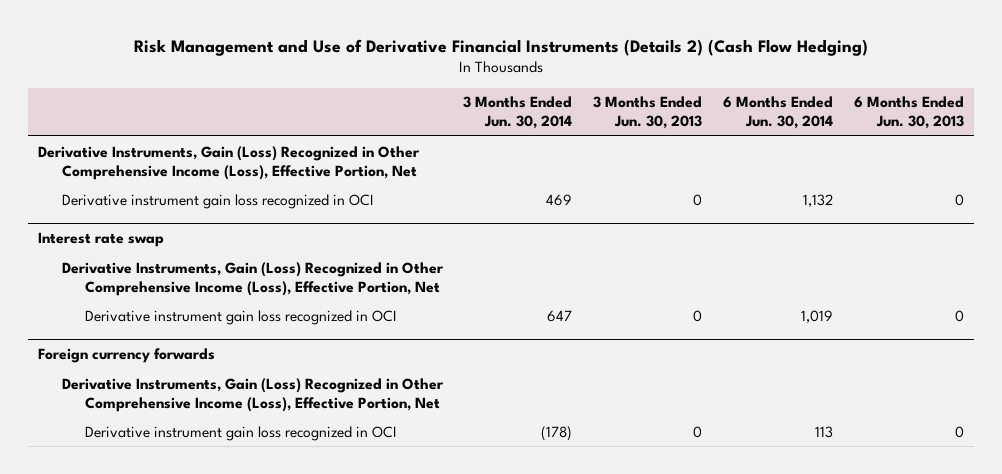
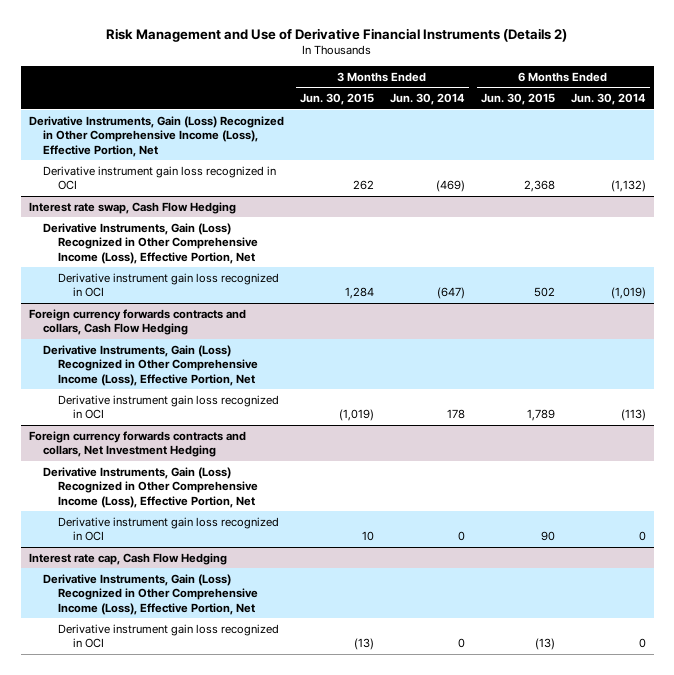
- Risk Management and Use of Derivative Financial Instruments (Details 2) (Cash Flow Hedging)
+ Risk Management and Use of Derivative Financial Instruments (Details 2)
- | 3 Months Ended Jun. 30, 2014 | 3 Months Ended Jun. 30, 2013 | 6 Months Ended Jun. 30, 2014 | 6 Months Ended Jun. 30, 2013
+ | 3 Months Ended Jun. 30, 2015 | 3 Months Ended Jun. 30, 2014 | 6 Months Ended Jun. 30, 2015 | 6 Months Ended Jun. 30, 2014
- Derivative instrument gain loss recognized in OCI | 469 | 0 | 1,132 | 0
- Interest rate swap
+ Derivative instrument gain loss recognized in OCI | 262 | (469) | 2,368 | (1,132)
+ Interest rate swap, Cash Flow Hedging
- Derivative instrument gain loss recognized in OCI | 647 | 0 | 1,019 | 0
- Foreign currency forwards
+ Derivative instrument gain loss recognized in OCI | 1,284 | (647) | 502 | (1,019)
+ Foreign currency forwards contracts and collars, Cash Flow Hedging
- Derivative instrument gain loss recognized in OCI | (178) | 0 | 113 | 0
+ Derivative instrument gain loss recognized in OCI | (1,019) | 178 | 1,789 | (113)
+ Foreign currency forwards contracts and collars, Net Investment Hedging
+ Derivative Instruments, Gain (Loss) Recognized in Other Comprehensive Income (Loss), Effective Portion, Net
+ Derivative instrument gain loss recognized in OCI | 10 | 0 | 90 | 0
+ Interest rate cap, Cash Flow Hedging
+ Derivative Instruments, Gain (Loss) Recognized in Other Comprehensive Income (Loss), Effective Portion, Net
+ Derivative instrument gain loss recognized in OCI | (13) | 0 | (13) | 0

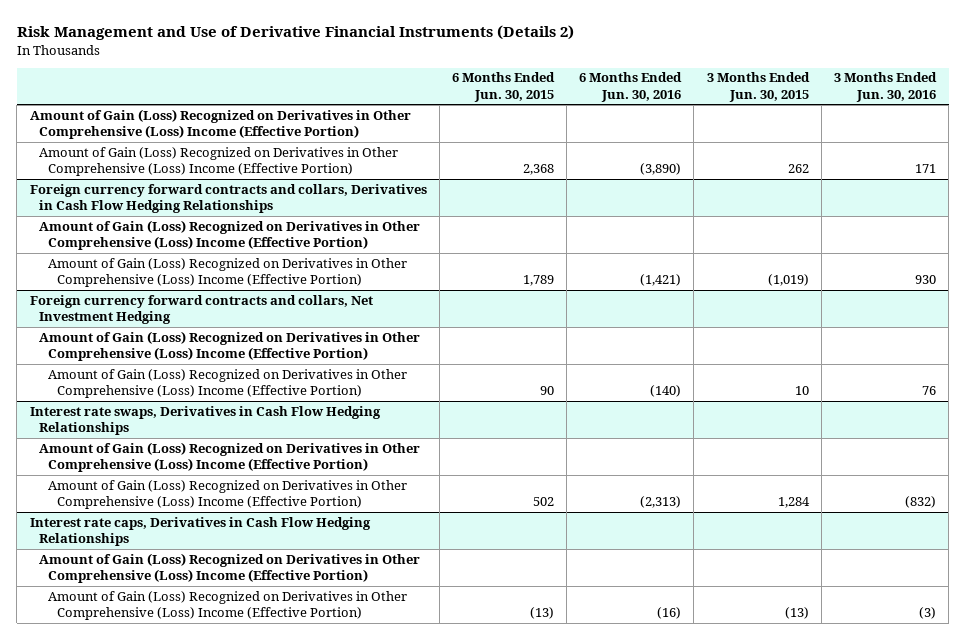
- | 3 Months Ended Jun. 30, 2015 | 3 Months Ended Jun. 30, 2014 | 6 Months Ended Jun. 30, 2015 | 6 Months Ended Jun. 30, 2014
+ | 6 Months Ended Jun. 30, 2015 | 6 Months Ended Jun. 30, 2016 | 3 Months Ended Jun. 30, 2015 | 3 Months Ended Jun. 30, 2016
- Derivative Instruments, Gain (Loss) Recognized in Other Comprehensive Income (Loss), Effective Portion, Net
- Derivative instrument gain loss recognized in OCI | 262 | (469) | 2,368 | (1,132)
- Interest rate swap, Cash Flow Hedging
- Derivative Instruments, Gain (Loss) Recognized in Other Comprehensive Income (Loss), Effective Portion, Net
- Derivative instrument gain loss recognized in OCI | 1,284 | (647) | 502 | (1,019)
- Foreign currency forwards contracts and collars, Cash Flow Hedging
- Derivative Instruments, Gain (Loss) Recognized in Other Comprehensive Income (Loss), Effective Portion, Net
- Derivative instrument gain loss recognized in OCI | (1,019) | 178 | 1,789 | (113)
- Foreign currency forwards contracts and collars, Net Investment Hedging
- Derivative Instruments, Gain (Loss) Recognized in Other Comprehensive Income (Loss), Effective Portion, Net
- Derivative instrument gain loss recognized in OCI | 10 | 0 | 90 | 0
- Interest rate cap, Cash Flow Hedging
- Derivative Instruments, Gain (Loss) Recognized in Other Comprehensive Income (Loss), Effective Portion, Net
- Derivative instrument gain loss recognized in OCI | (13) | 0 | (13) | 0
+ Amount of Gain (Loss) Recognized on Derivatives in Other Comprehensive (Loss) Income (Effective Portion)
+ Amount of Gain (Loss) Recognized on Derivatives in Other Comprehensive (Loss) Income (Effective Portion) | 2,368 | (3,890) | 262 | 171
+ Foreign currency forward contracts and collars, Derivatives in Cash Flow Hedging Relationships
+ Amount of Gain (Loss) Recognized on Derivatives in Other Comprehensive (Loss) Income (Effective Portion)
+ Amount of Gain (Loss) Recognized on Derivatives in Other Comprehensive (Loss) Income (Effective Portion) | 1,789 | (1,421) | (1,019) | 930
+ Foreign currency forward contracts and collars, Net Investment Hedging
+ Amount of Gain (Loss) Recognized on Derivatives in Other Comprehensive (Loss) Income (Effective Portion)
+ Amount of Gain (Loss) Recognized on Derivatives in Other Comprehensive (Loss) Income (Effective Portion) | 90 | (140) | 10 | 76
+ Interest rate swaps, Derivatives in Cash Flow Hedging Relationships
+ Amount of Gain (Loss) Recognized on Derivatives in Other Comprehensive (Loss) Income (Effective Portion)
+ Amount of Gain (Loss) Recognized on Derivatives in Other Comprehensive (Loss) Income (Effective Portion) | 502 | (2,313) | 1,284 | (832)
+ Interest rate caps, Derivatives in Cash Flow Hedging Relationships
+ Amount of Gain (Loss) Recognized on Derivatives in Other Comprehensive (Loss) Income (Effective Portion)
+ Amount of Gain (Loss) Recognized on Derivatives in Other Comprehensive (Loss) Income (Effective Portion) | (13) | (16) | (13) | (3)

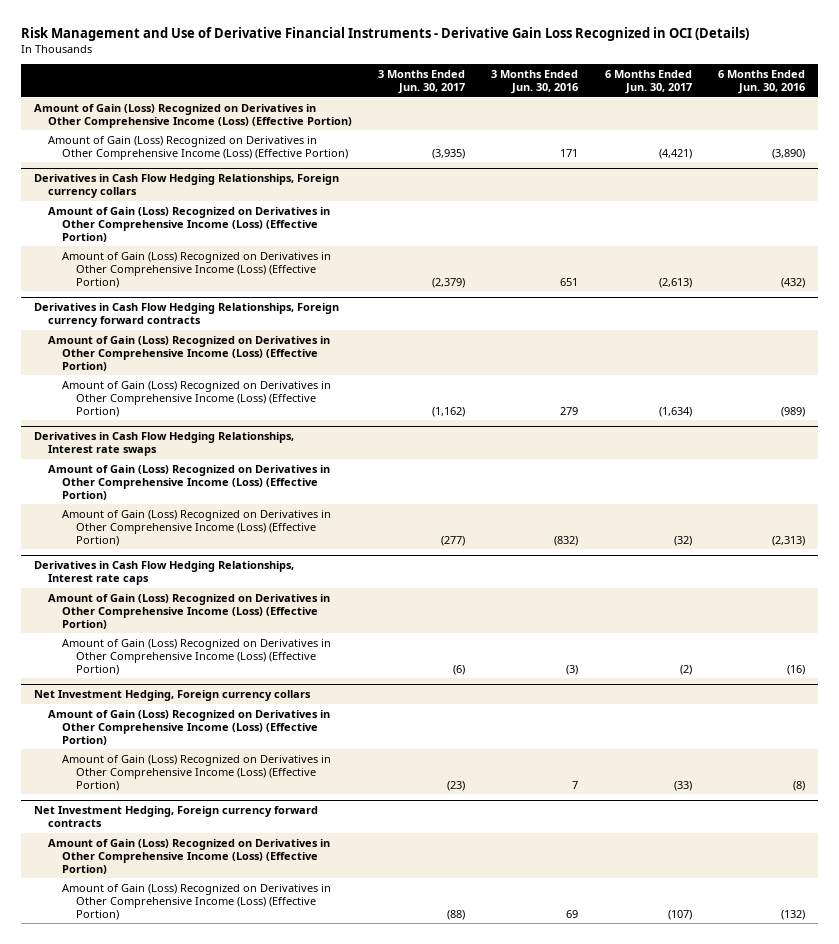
- Risk Management and Use of Derivative Financial Instruments (Details 2)
+ Risk Management and Use of Derivative Financial Instruments - Derivative Gain Loss Recognized in OCI (Details)
- | 6 Months Ended Jun. 30, 2015 | 6 Months Ended Jun. 30, 2016 | 3 Months Ended Jun. 30, 2015 | 3 Months Ended Jun. 30, 2016
+ | 3 Months Ended Jun. 30, 2017 | 3 Months Ended Jun. 30, 2016 | 6 Months Ended Jun. 30, 2017 | 6 Months Ended Jun. 30, 2016
- Amount of Gain (Loss) Recognized on Derivatives in Other Comprehensive (Loss) Income (Effective Portion)
- Amount of Gain (Loss) Recognized on Derivatives in Other Comprehensive (Loss) Income (Effective Portion) | 2,368 | (3,890) | 262 | 171
- Foreign currency forward contracts and collars, Derivatives in Cash Flow Hedging Relationships
- Amount of Gain (Loss) Recognized on Derivatives in Other Comprehensive (Loss) Income (Effective Portion)
- Amount of Gain (Loss) Recognized on Derivatives in Other Comprehensive (Loss) Income (Effective Portion) | 1,789 | (1,421) | (1,019) | 930
- Foreign currency forward contracts and collars, Net Investment Hedging
- Amount of Gain (Loss) Recognized on Derivatives in Other Comprehensive (Loss) Income (Effective Portion)
- Amount of Gain (Loss) Recognized on Derivatives in Other Comprehensive (Loss) Income (Effective Portion) | 90 | (140) | 10 | 76
- Interest rate swaps, Derivatives in Cash Flow Hedging Relationships
- Amount of Gain (Loss) Recognized on Derivatives in Other Comprehensive (Loss) Income (Effective Portion)
- Amount of Gain (Loss) Recognized on Derivatives in Other Comprehensive (Loss) Income (Effective Portion) | 502 | (2,313) | 1,284 | (832)
- Interest rate caps, Derivatives in Cash Flow Hedging Relationships
- Amount of Gain (Loss) Recognized on Derivatives in Other Comprehensive (Loss) Income (Effective Portion)
- Amount of Gain (Loss) Recognized on Derivatives in Other Comprehensive (Loss) Income (Effective Portion) | (13) | (16) | (13) | (3)
+ Amount of Gain (Loss) Recognized on Derivatives in Other Comprehensive Income (Loss) (Effective Portion)
+ Amount of Gain (Loss) Recognized on Derivatives in Other Comprehensive Income (Loss) (Effective Portion) | (3,935) | 171 | (4,421) | (3,890)
+ Derivatives in Cash Flow Hedging Relationships, Foreign currency collars
+ Amount of Gain (Loss) Recognized on Derivatives in Other Comprehensive Income (Loss) (Effective Portion)
+ Amount of Gain (Loss) Recognized on Derivatives in Other Comprehensive Income (Loss) (Effective Portion) | (2,379) | 651 | (2,613) | (432)
+ Derivatives in Cash Flow Hedging Relationships, Foreign currency forward contracts
+ Amount of Gain (Loss) Recognized on Derivatives in Other Comprehensive Income (Loss) (Effective Portion)
+ Amount of Gain (Loss) Recognized on Derivatives in Other Comprehensive Income (Loss) (Effective Portion) | (1,162) | 279 | (1,634) | (989)
+ Derivatives in Cash Flow Hedging Relationships, Interest rate swaps
+ Amount of Gain (Loss) Recognized on Derivatives in Other Comprehensive Income (Loss) (Effective Portion)
+ Amount of Gain (Loss) Recognized on Derivatives in Other Comprehensive Income (Loss) (Effective Portion) | (277) | (832) | (32) | (2,313)
+ Derivatives in Cash Flow Hedging Relationships, Interest rate caps
+ Amount of Gain (Loss) Recognized on Derivatives in Other Comprehensive Income (Loss) (Effective Portion)
+ Amount of Gain (Loss) Recognized on Derivatives in Other Comprehensive Income (Loss) (Effective Portion) | (6) | (3) | (2) | (16)
+ Net Investment Hedging, Foreign currency collars
+ Amount of Gain (Loss) Recognized on Derivatives in Other Comprehensive Income (Loss) (Effective Portion)
+ Amount of Gain (Loss) Recognized on Derivatives in Other Comprehensive Income (Loss) (Effective Portion) | (23) | 7 | (33) | (8)
+ Net Investment Hedging, Foreign currency forward contracts
+ Amount of Gain (Loss) Recognized on Derivatives in Other Comprehensive Income (Loss) (Effective Portion)
+ Amount of Gain (Loss) Recognized on Derivatives in Other Comprehensive Income (Loss) (Effective Portion) | (88) | 69 | (107) | (132)

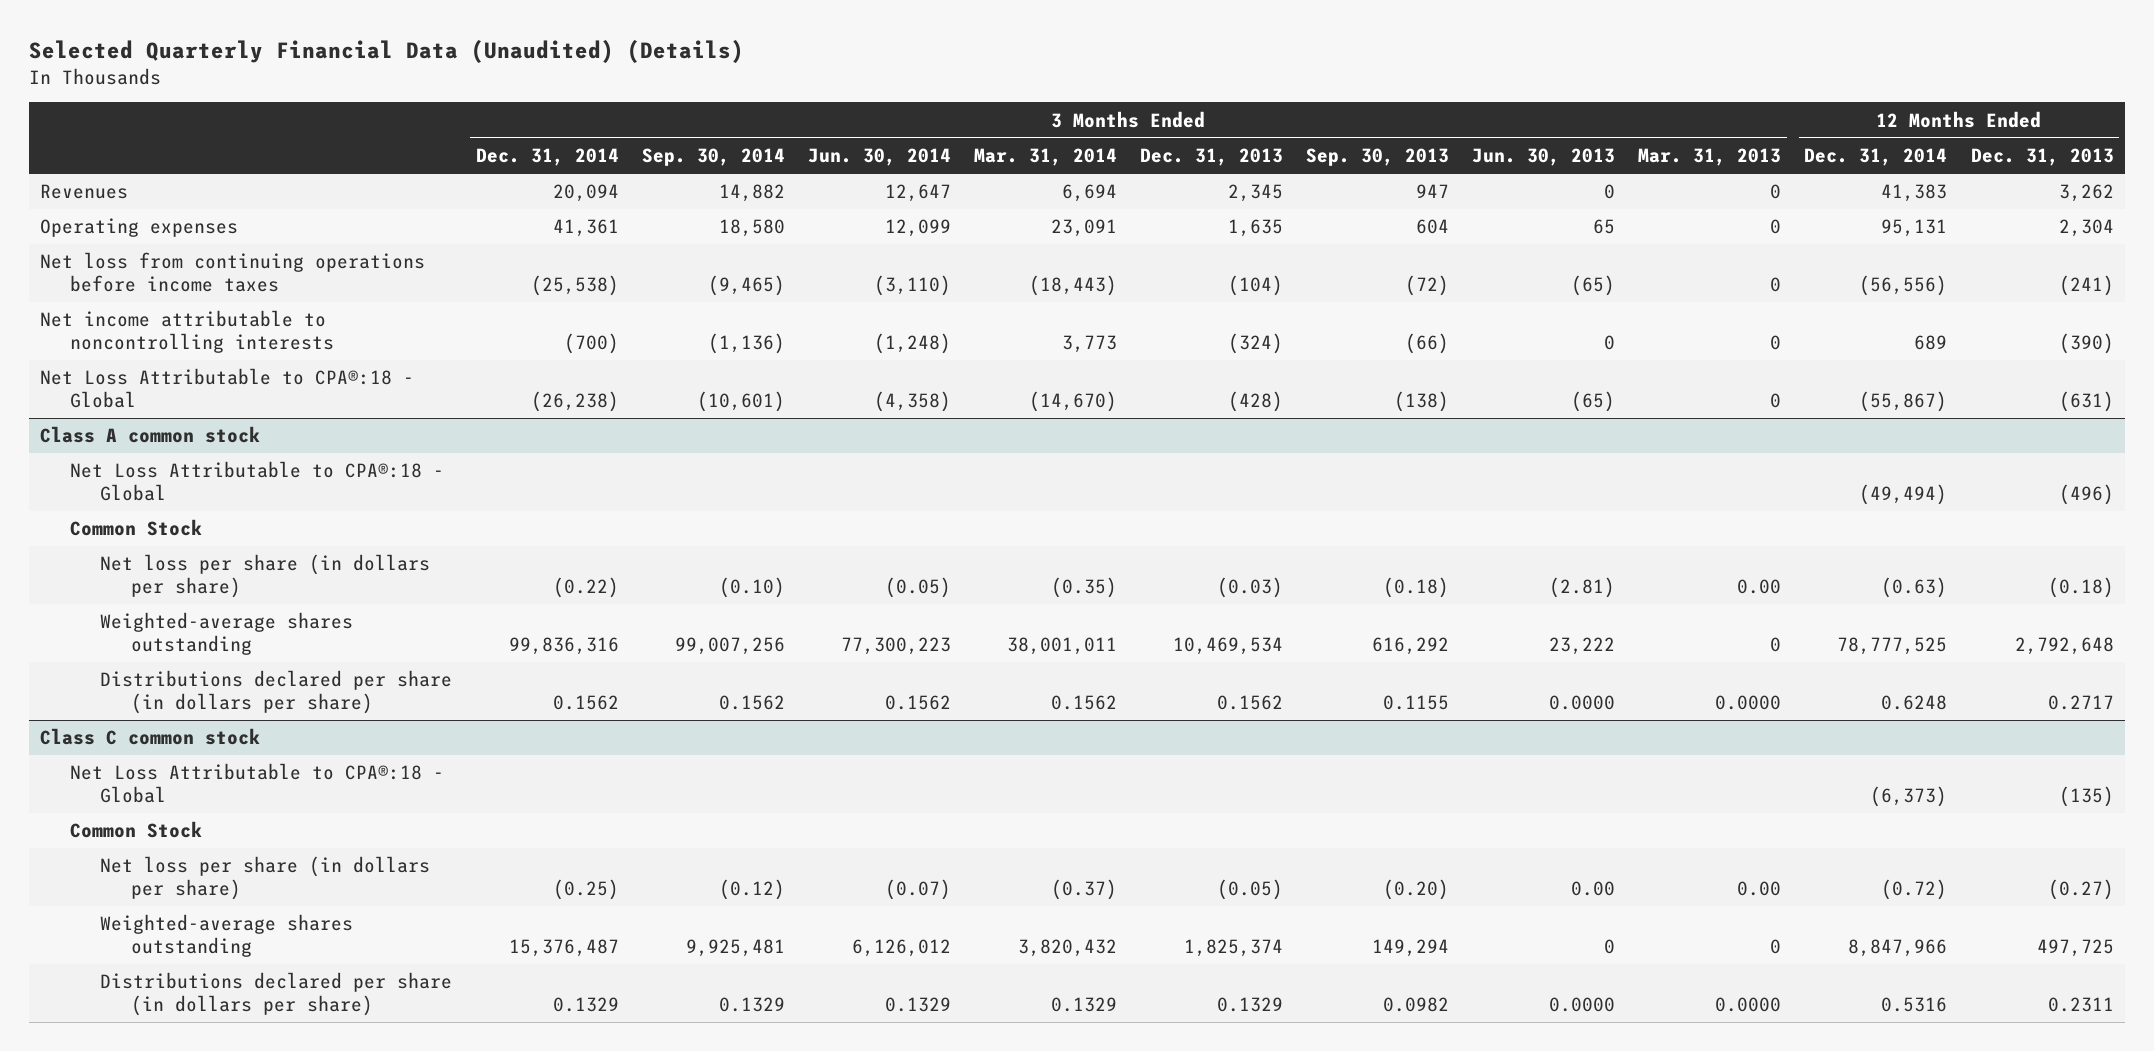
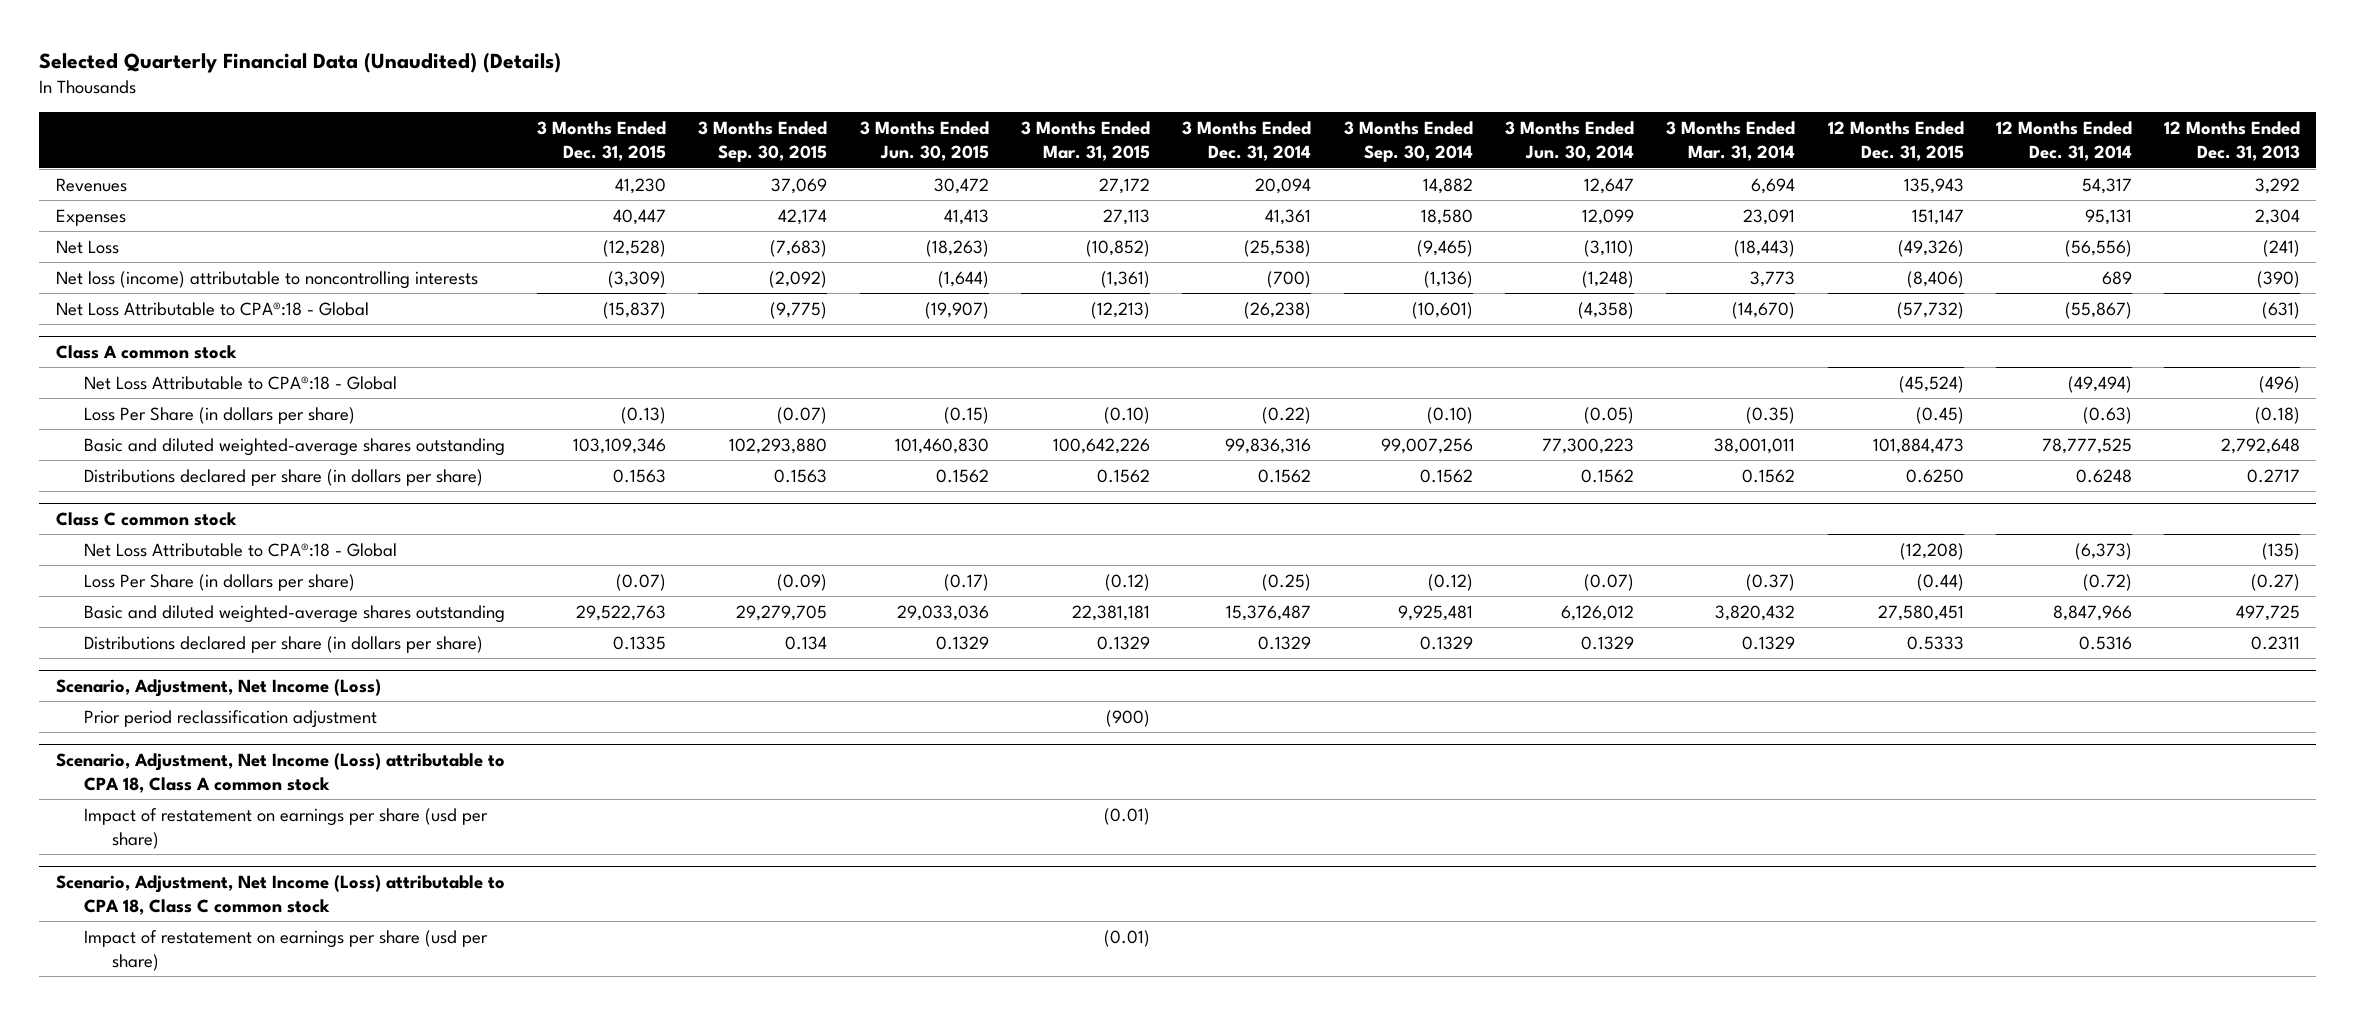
- | 3 Months Ended Dec. 31, 2014 | 3 Months Ended Sep. 30, 2014 | 3 Months Ended Jun. 30, 2014 | 3 Months Ended Mar. 31, 2014 | 3 Months Ended Dec. 31, 2013 | 3 Months Ended Sep. 30, 2013 | 3 Months Ended Jun. 30, 2013 | 3 Months Ended Mar. 31, 2013 | 12 Months Ended Dec. 31, 2014 | 12 Months Ended Dec. 31, 2013
+ | 3 Months Ended Dec. 31, 2015 | 3 Months Ended Sep. 30, 2015 | 3 Months Ended Jun. 30, 2015 | 3 Months Ended Mar. 31, 2015 | 3 Months Ended Dec. 31, 2014 | 3 Months Ended Sep. 30, 2014 | 3 Months Ended Jun. 30, 2014 | 3 Months Ended Mar. 31, 2014 | 12 Months Ended Dec. 31, 2015 | 12 Months Ended Dec. 31, 2014 | 12 Months Ended Dec. 31, 2013
- Revenues | 20,094 | 14,882 | 12,647 | 6,694 | 2,345 | 947 | 0 | 0 | 41,383 | 3,262
- Operating expenses | 41,361 | 18,580 | 12,099 | 23,091 | 1,635 | 604 | 65 | 0 | 95,131 | 2,304
- Net loss from continuing operations before income taxes | (25,538) | (9,465) | (3,110) | (18,443) | (104) | (72) | (65) | 0 | (56,556) | (241)
- Net income attributable to noncontrolling interests | (700) | (1,136) | (1,248) | 3,773 | (324) | (66) | 0 | 0 | 689 | (390)
+ Revenues | 41,230 | 37,069 | 30,472 | 27,172 | 20,094 | 14,882 | 12,647 | 6,694 | 135,943 | 54,317 | 3,292
+ Expenses | 40,447 | 42,174 | 41,413 | 27,113 | 41,361 | 18,580 | 12,099 | 23,091 | 151,147 | 95,131 | 2,304
+ Net Loss | (12,528) | (7,683) | (18,263) | (10,852) | (25,538) | (9,465) | (3,110) | (18,443) | (49,326) | (56,556) | (241)
+ Net loss (income) attributable to noncontrolling interests | (3,309) | (2,092) | (1,644) | (1,361) | (700) | (1,136) | (1,248) | 3,773 | (8,406) | 689 | (390)
@ Class A common stock
- Common Stock
- Net loss per share (in dollars per share) | (0.22) | (0.10) | (0.05) | (0.35) | (0.03) | (0.18) | (2.81) | 0.00 | (0.63) | (0.18)
- Weighted-average shares outstanding | 99,836,316 | 99,007,256 | 77,300,223 | 38,001,011 | 10,469,534 | 616,292 | 23,222 | 0 | 78,777,525 | 2,792,648
+ Loss Per Share (in dollars per share) | (0.13) | (0.07) | (0.15) | (0.10) | (0.22) | (0.10) | (0.05) | (0.35) | (0.45) | (0.63) | (0.18)
+ Basic and diluted weighted-average shares outstanding | 103,109,346 | 102,293,880 | 101,460,830 | 100,642,226 | 99,836,316 | 99,007,256 | 77,300,223 | 38,001,011 | 101,884,473 | 78,777,525 | 2,792,648
@ Class C common stock
- Common Stock
- Net loss per share (in dollars per share) | (0.25) | (0.12) | (0.07) | (0.37) | (0.05) | (0.20) | 0.00 | 0.00 | (0.72) | (0.27)
- Weighted-average shares outstanding | 15,376,487 | 9,925,481 | 6,126,012 | 3,820,432 | 1,825,374 | 149,294 | 0 | 0 | 8,847,966 | 497,725
+ Loss Per Share (in dollars per share) | (0.07) | (0.09) | (0.17) | (0.12) | (0.25) | (0.12) | (0.07) | (0.37) | (0.44) | (0.72) | (0.27)
+ Basic and diluted weighted-average shares outstanding | 29,522,763 | 29,279,705 | 29,033,036 | 22,381,181 | 15,376,487 | 9,925,481 | 6,126,012 | 3,820,432 | 27,580,451 | 8,847,966 | 497,725
+ Scenario, Adjustment, Net Income (Loss)
+ Prior period reclassification adjustment | | | | (900) | | | | | | |
+ Scenario, Adjustment, Net Income (Loss) attributable to CPA 18, Class A common stock
+ Impact of restatement on earnings per share (usd per share) | | | | (0.01) | | | | | | |
+ Scenario, Adjustment, Net Income (Loss) attributable to CPA 18, Class C common stock
+ Impact of restatement on earnings per share (usd per share) | | | | (0.01) | | | | | | |

